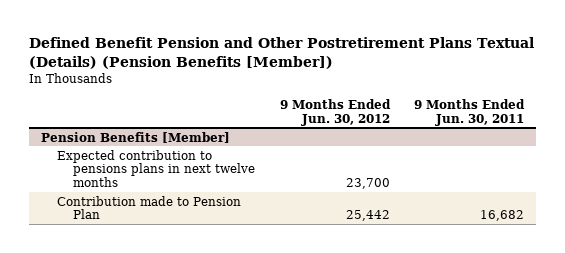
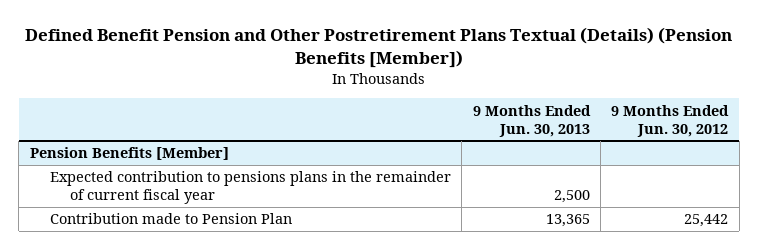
- | 9 Months Ended Jun. 30, 2012 | 9 Months Ended Jun. 30, 2011
+ | 9 Months Ended Jun. 30, 2013 | 9 Months Ended Jun. 30, 2012
@ Pension Benefits [Member]
- Expected contribution to pensions plans in next twelve months | 23,700 |
+ Expected contribution to pensions plans in the remainder of current fiscal year | 2,500 |

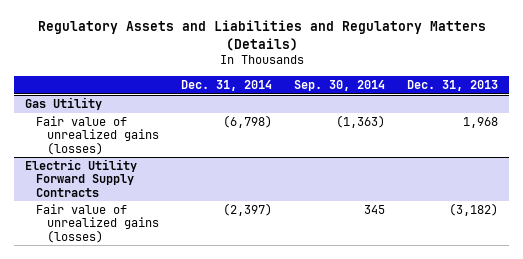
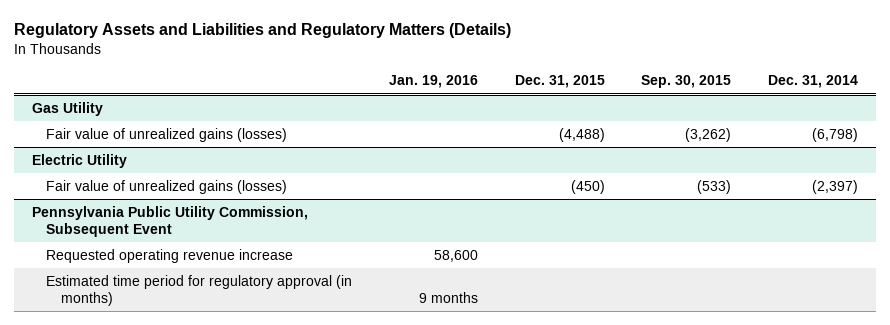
- | Dec. 31, 2014 | Sep. 30, 2014 | Dec. 31, 2013
+ | Jan. 19, 2016 | Dec. 31, 2015 | Sep. 30, 2015 | Dec. 31, 2014
- Electric Utility Forward Supply Contracts
+ Electric Utility
+ Pennsylvania Public Utility Commission, Subsequent Event
+ Requested operating revenue increase | 58,600 | | |
+ Estimated time period for regulatory approval (in months) | 9 months | | |

